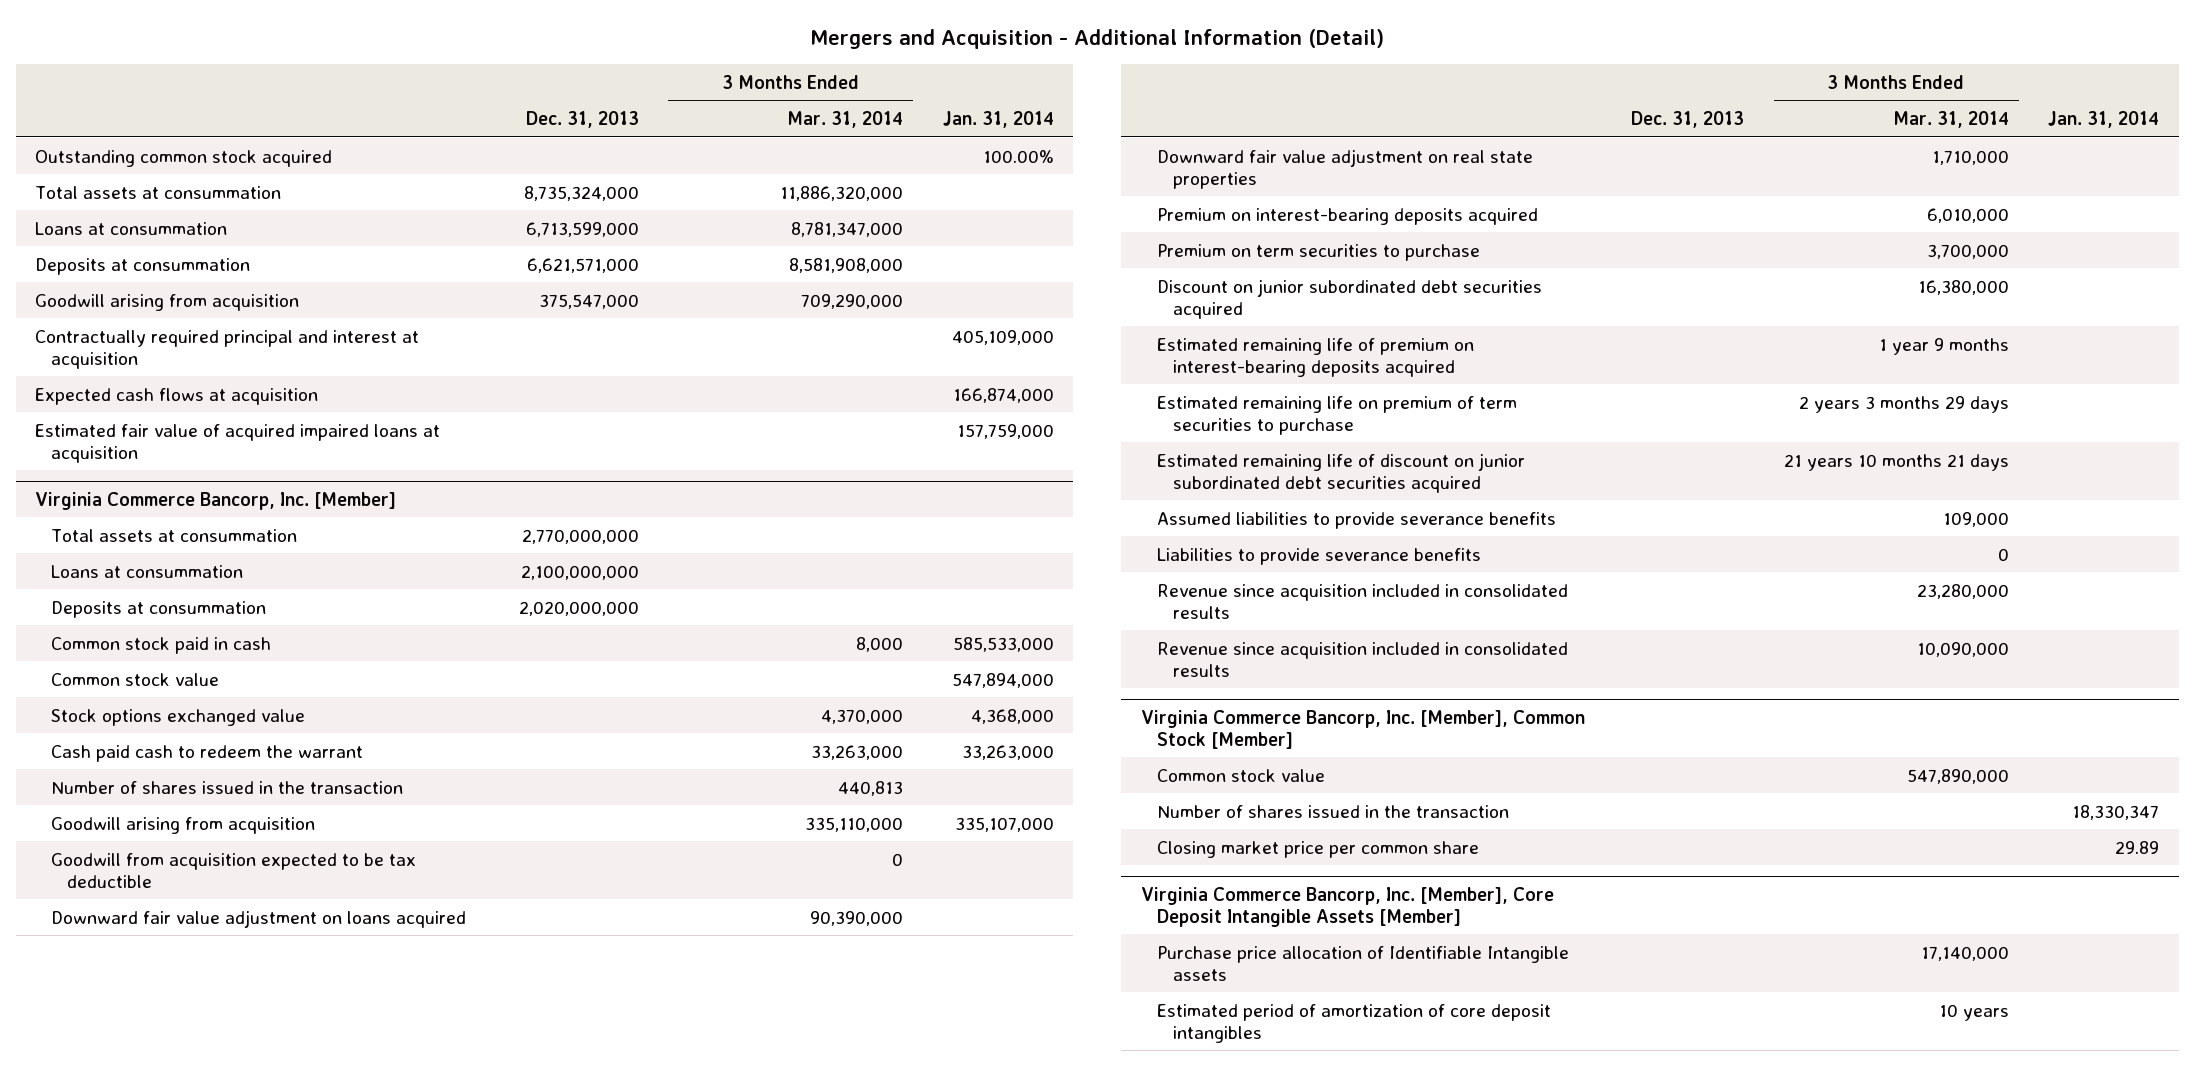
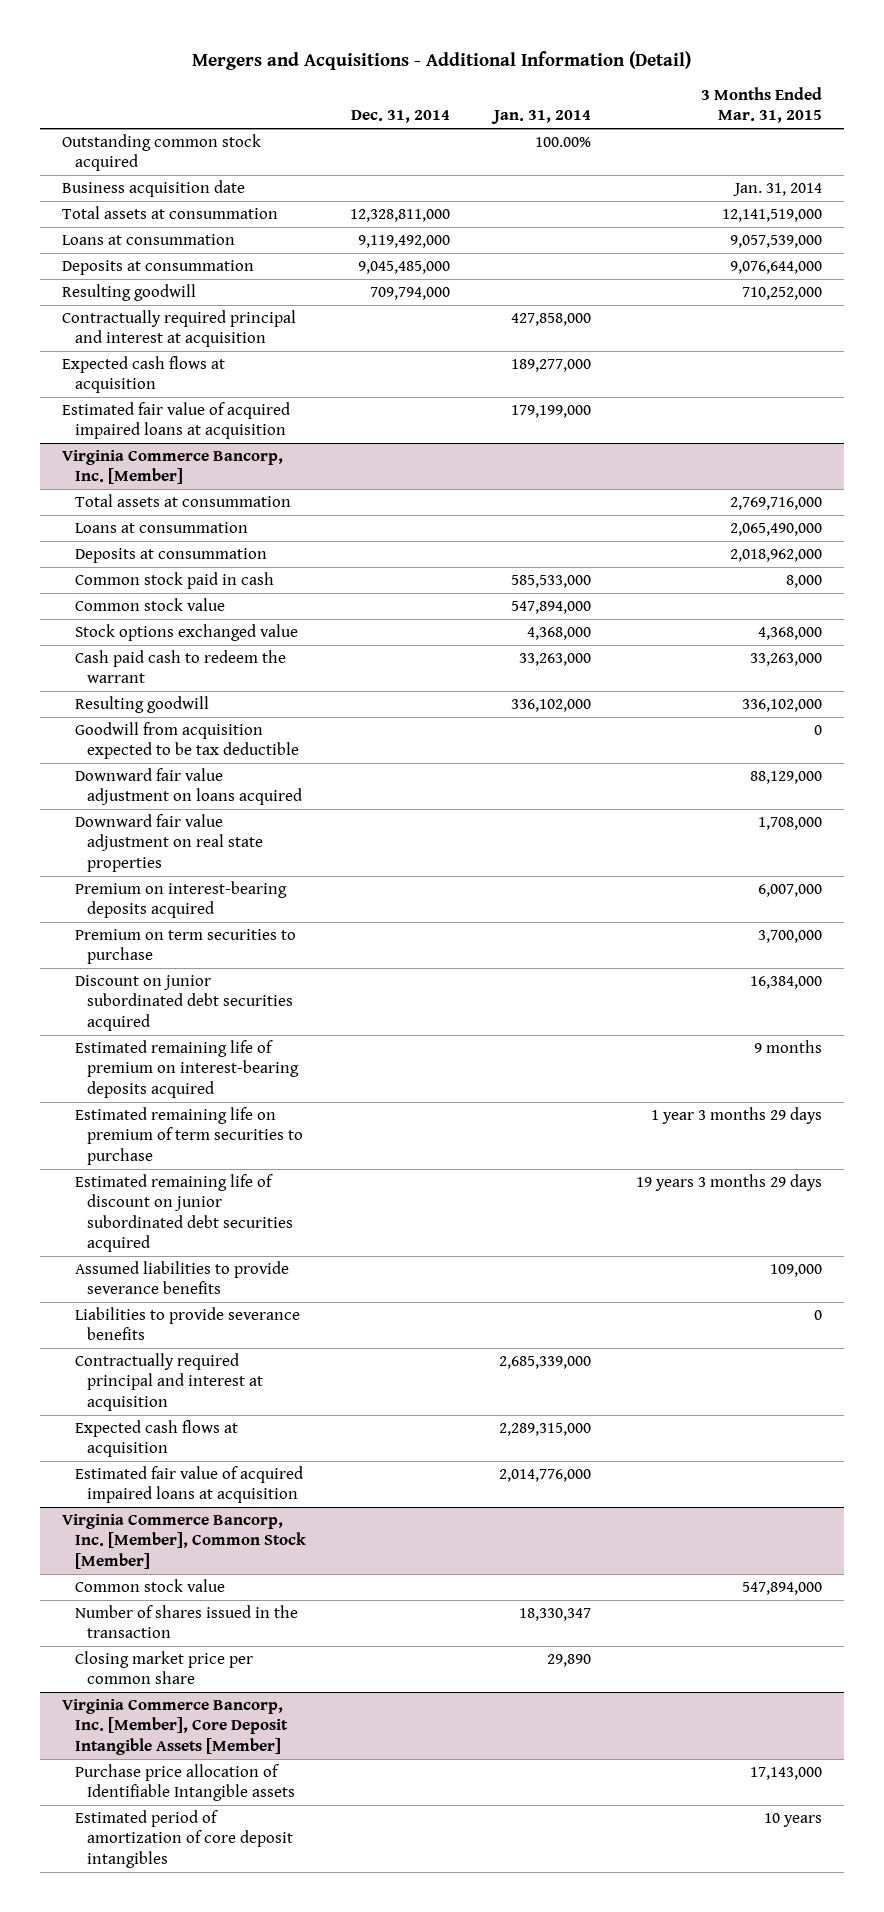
- Mergers and Acquisition - Additional Information (Detail)
+ Mergers and Acquisitions - Additional Information (Detail)
- | Dec. 31, 2013 | 3 Months Ended Mar. 31, 2014 | Jan. 31, 2014
+ | Dec. 31, 2014 | Jan. 31, 2014 | 3 Months Ended Mar. 31, 2015
+ Business acquisition date | | | Jan. 31, 2014
- Goodwill arising from acquisition | 375,547,000 | 709,290,000 |
- Contractually required principal and interest at acquisition | | | 405,109,000
- Expected cash flows at acquisition | | | 166,874,000
- Estimated fair value of acquired impaired loans at acquisition | | | 157,759,000
+ Resulting goodwill | 709,794,000 | | 710,252,000
+ Contractually required principal and interest at acquisition | | 427,858,000 |
+ Expected cash flows at acquisition | | 189,277,000 |
+ Estimated fair value of acquired impaired loans at acquisition | | 179,199,000 |
@ Virginia Commerce Bancorp, Inc. [Member]
- Number of shares issued in the transaction | | 440,813 |
- Goodwill arising from acquisition | | 335,110,000 | 335,107,000
+ Resulting goodwill | | 336,102,000 | 336,102,000
- Revenue since acquisition included in consolidated results | | 23,280,000 |
- Revenue since acquisition included in consolidated results | | 10,090,000 |
+ Contractually required principal and interest at acquisition | | 2,685,339,000 |
+ Expected cash flows at acquisition | | 2,289,315,000 |
+ Estimated fair value of acquired impaired loans at acquisition | | 2,014,776,000 |
@ Virginia Commerce Bancorp, Inc. [Member], Common Stock [Member]
- Closing market price per common share | | | 29.89
+ Closing market price per common share | | 29,890 |

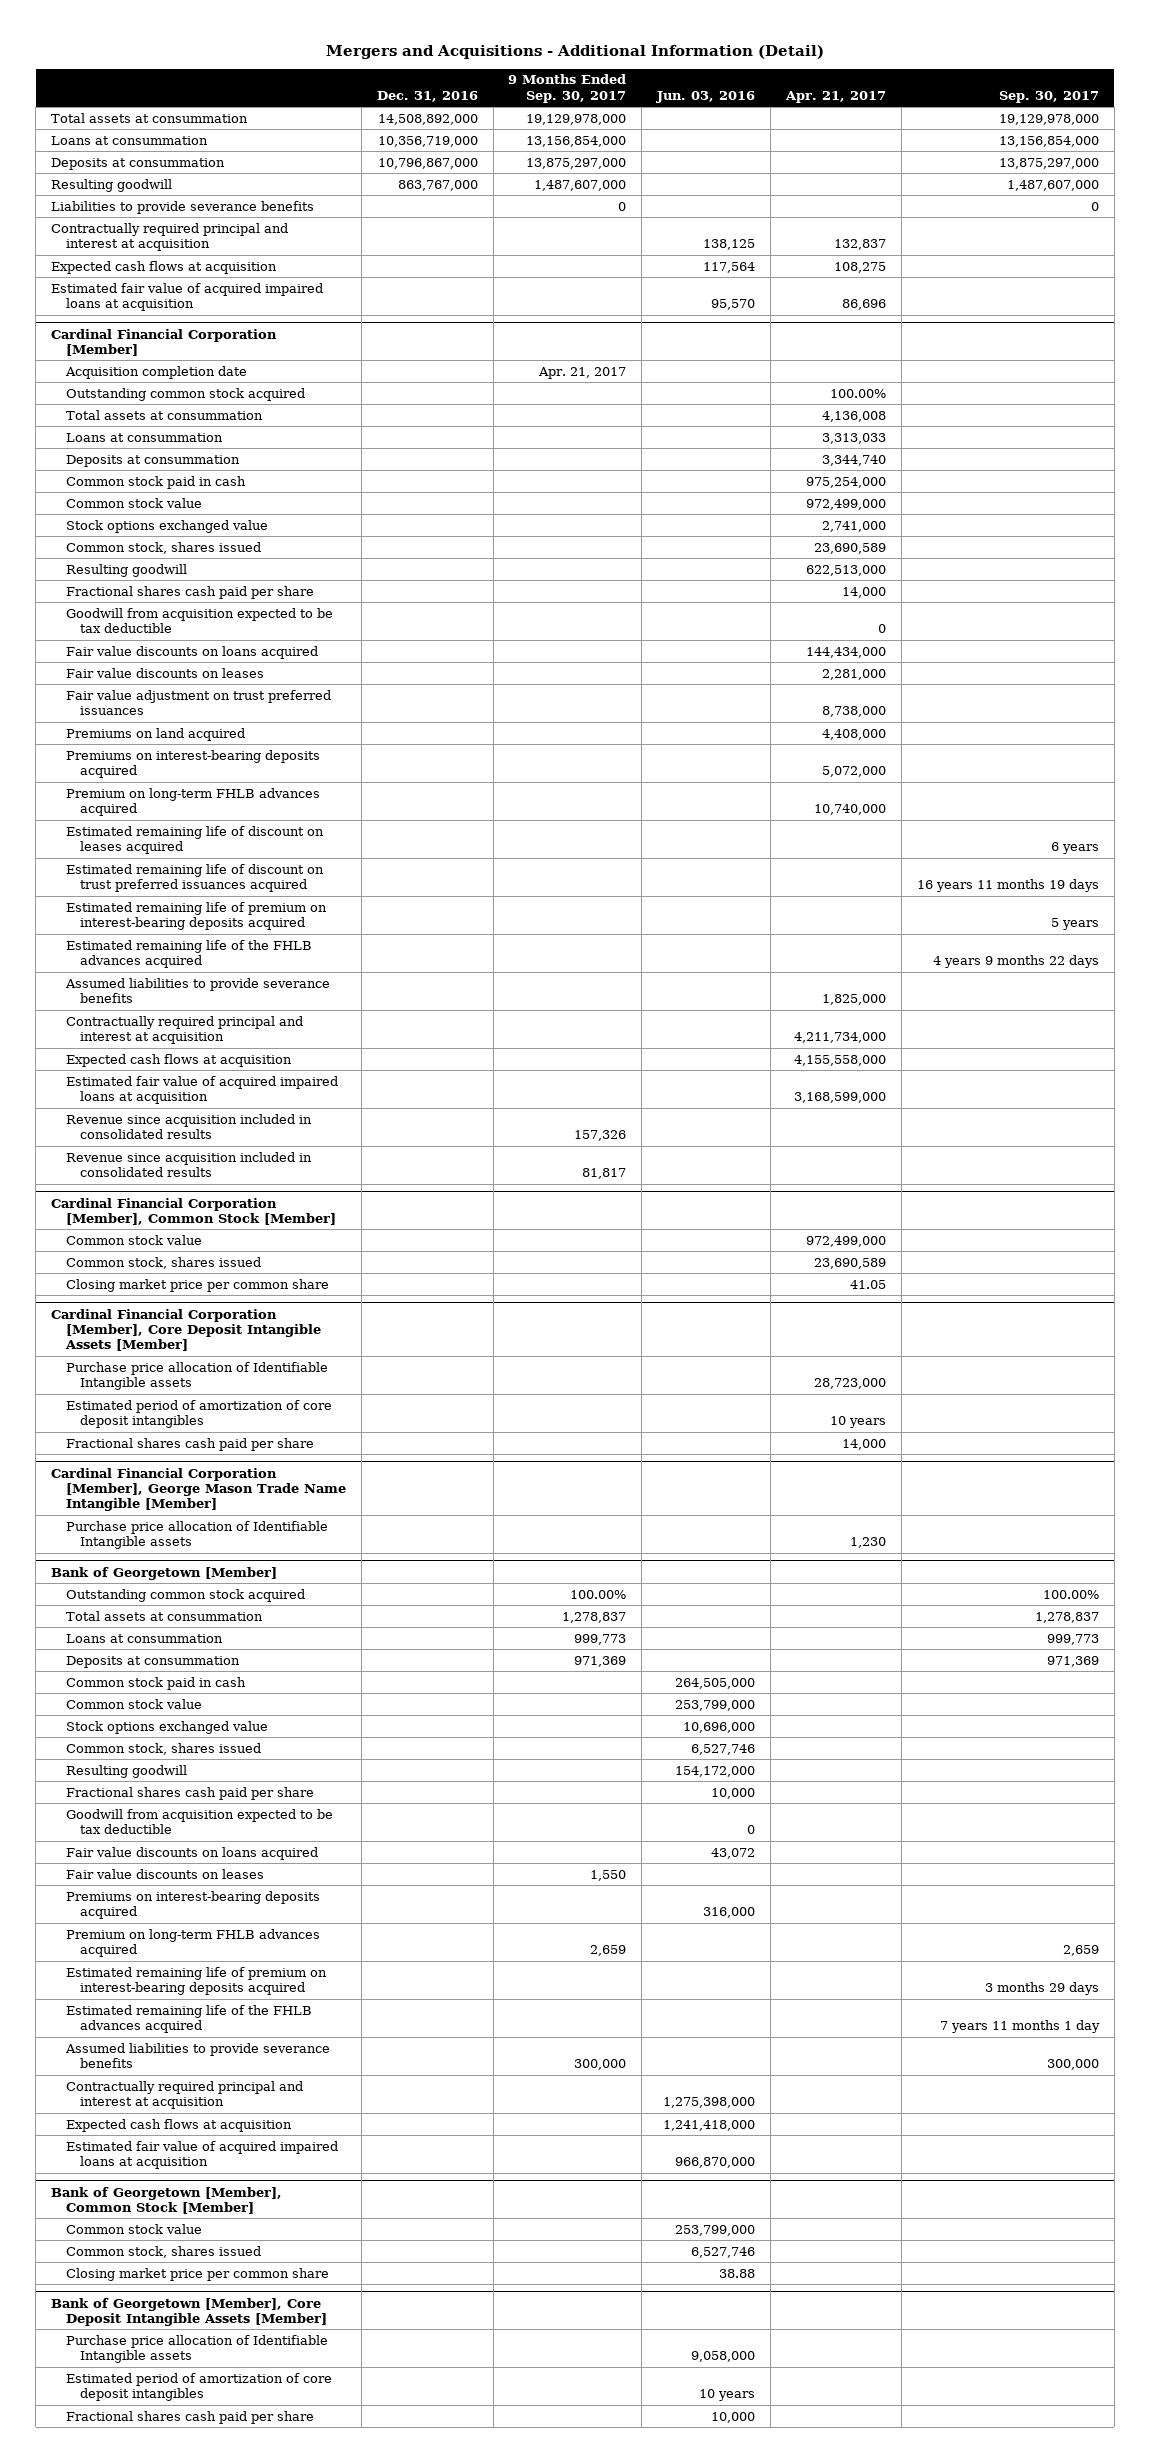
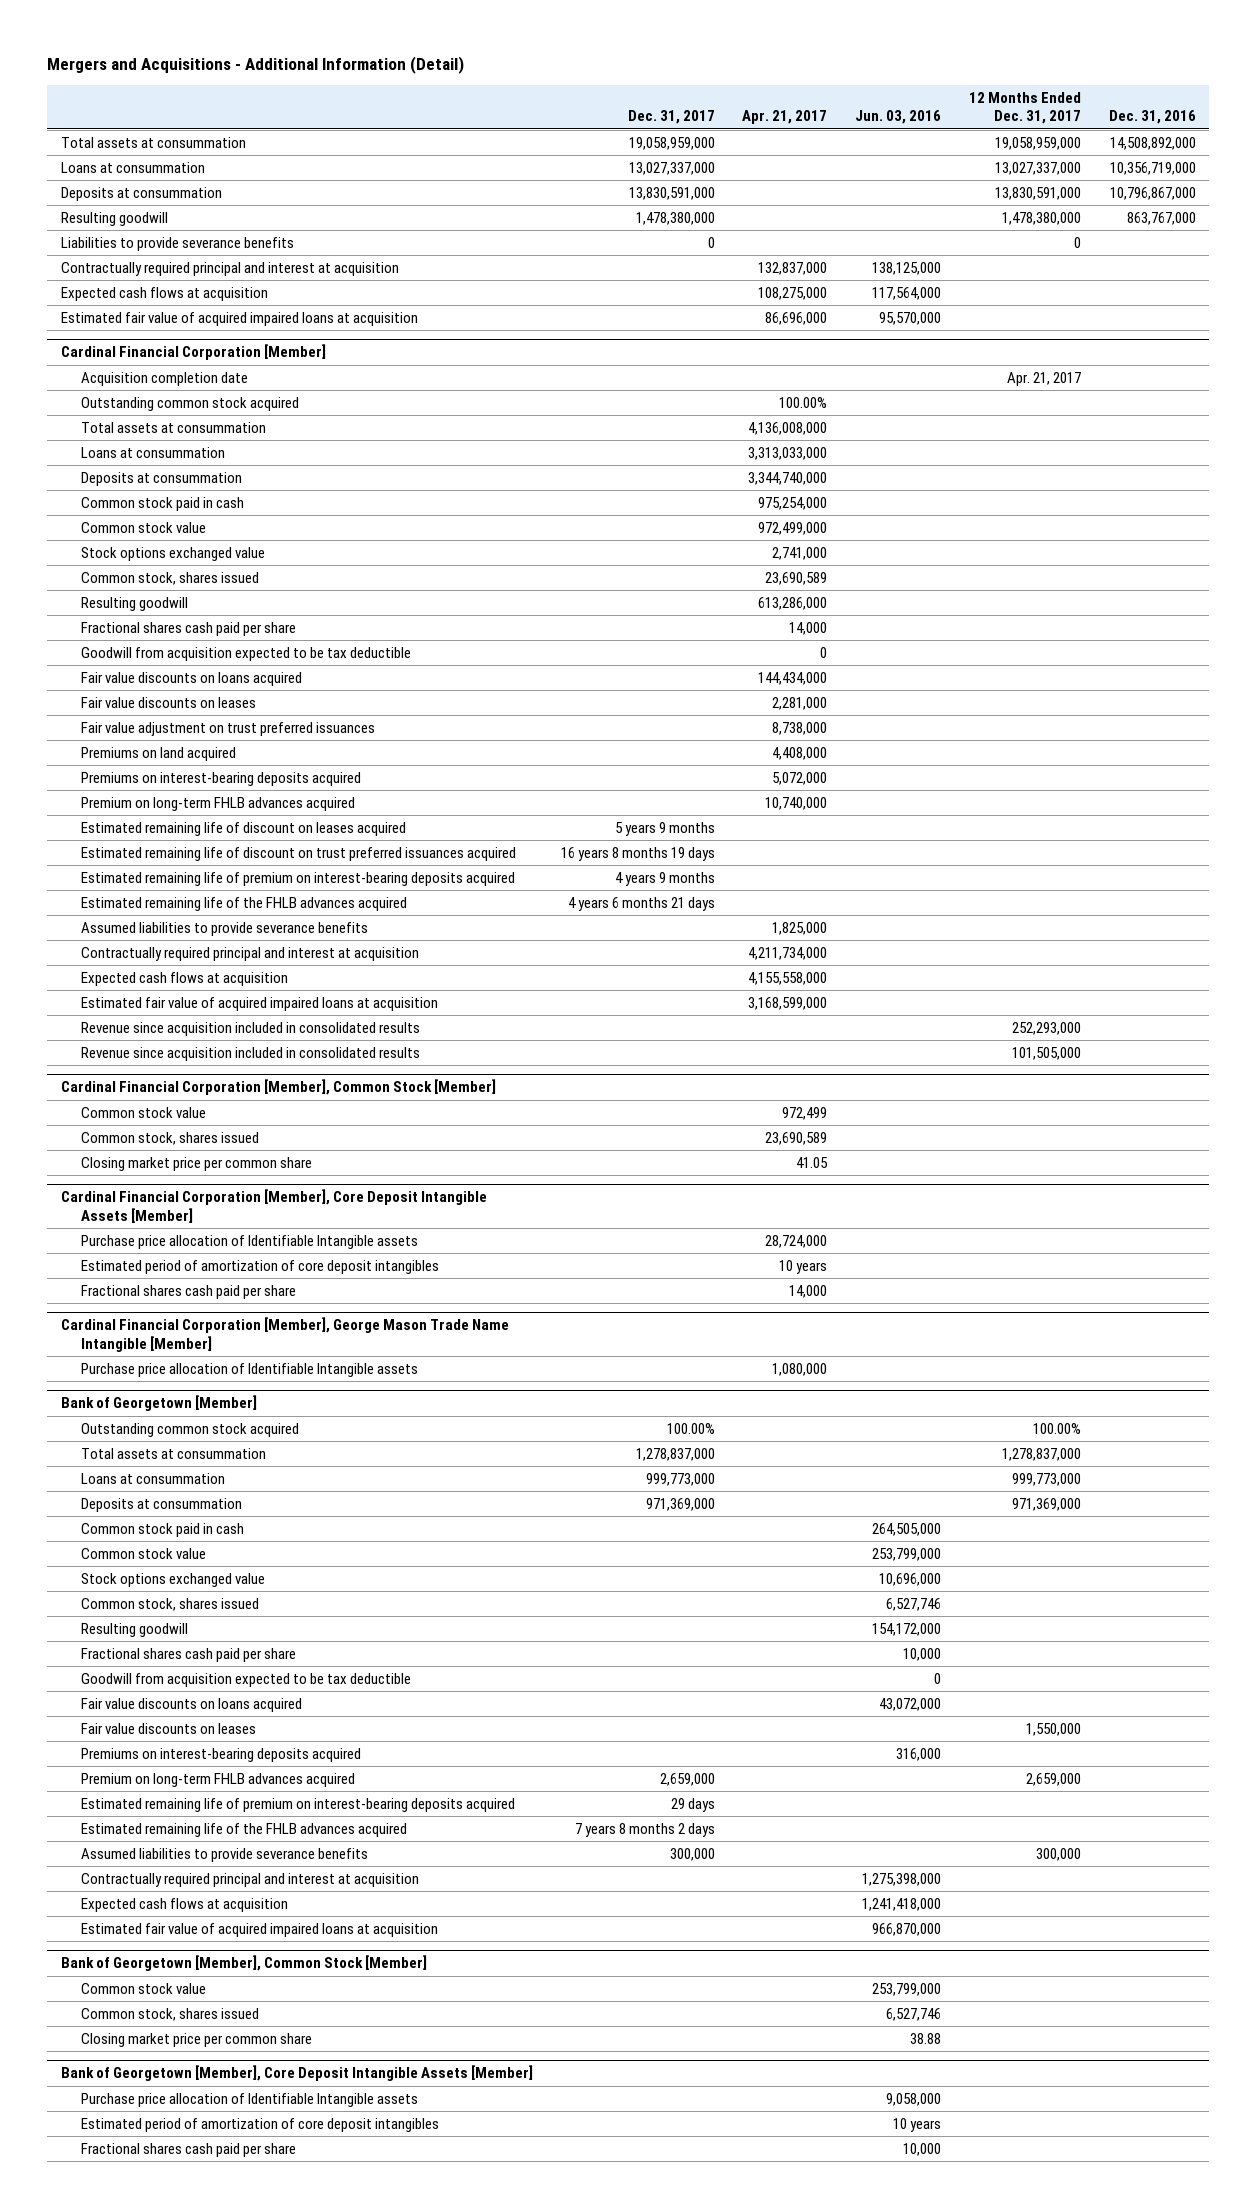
- | Dec. 31, 2016 | 9 Months Ended Sep. 30, 2017 | Jun. 03, 2016 | Apr. 21, 2017 | Sep. 30, 2017
+ | Dec. 31, 2017 | Apr. 21, 2017 | Jun. 03, 2016 | 12 Months Ended Dec. 31, 2017 | Dec. 31, 2016
- Contractually required principal and interest at acquisition | | | 138,125 | 132,837 |
- Expected cash flows at acquisition | | | 117,564 | 108,275 |
- Estimated fair value of acquired impaired loans at acquisition | | | 95,570 | 86,696 |
+ Contractually required principal and interest at acquisition | | 132,837,000 | 138,125,000 | |
+ Expected cash flows at acquisition | | 108,275,000 | 117,564,000 | |
+ Estimated fair value of acquired impaired loans at acquisition | | 86,696,000 | 95,570,000 | |
@ Cardinal Financial Corporation [Member]
- Total assets at consummation | | | | 4,136,008 |
- Loans at consummation | | | | 3,313,033 |
- Deposits at consummation | | | | 3,344,740 |
+ Total assets at consummation | | 4,136,008,000 | | |
+ Loans at consummation | | 3,313,033,000 | | |
+ Deposits at consummation | | 3,344,740,000 | | |
- Resulting goodwill | | | | 622,513,000 |
+ Resulting goodwill | | 613,286,000 | | |
@ Cardinal Financial Corporation [Member], Common Stock [Member]
- Common stock value | | | | 972,499,000 |
+ Common stock value | | 972,499 | | |
@ Cardinal Financial Corporation [Member], Core Deposit Intangible Assets [Member]
- Purchase price allocation of Identifiable Intangible assets | | | | 28,723,000 |
+ Purchase price allocation of Identifiable Intangible assets | | 28,724,000 | | |
@ Cardinal Financial Corporation [Member], George Mason Trade Name Intangible [Member]
- Purchase price allocation of Identifiable Intangible assets | | | | 1,230 |
+ Purchase price allocation of Identifiable Intangible assets | | 1,080,000 | | |
@ Bank of Georgetown [Member]
- Fair value discounts on loans acquired | | | 43,072 | |
+ Fair value discounts on loans acquired | | | 43,072,000 | |

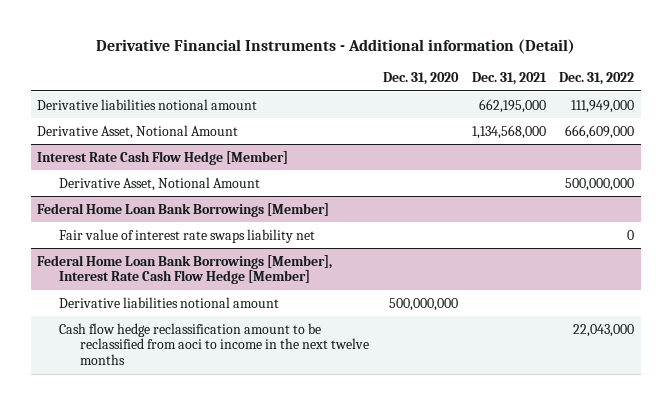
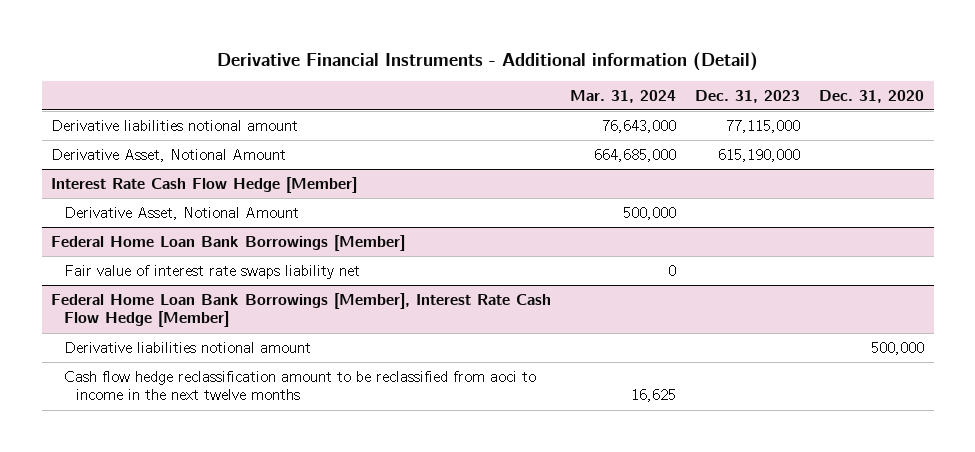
- | Dec. 31, 2020 | Dec. 31, 2021 | Dec. 31, 2022
+ | Mar. 31, 2024 | Dec. 31, 2023 | Dec. 31, 2020
@ Federal Home Loan Bank Borrowings [Member], Interest Rate Cash Flow Hedge [Member]
- Derivative liabilities notional amount | 500,000,000 | |
+ Derivative liabilities notional amount | | | 500,000

